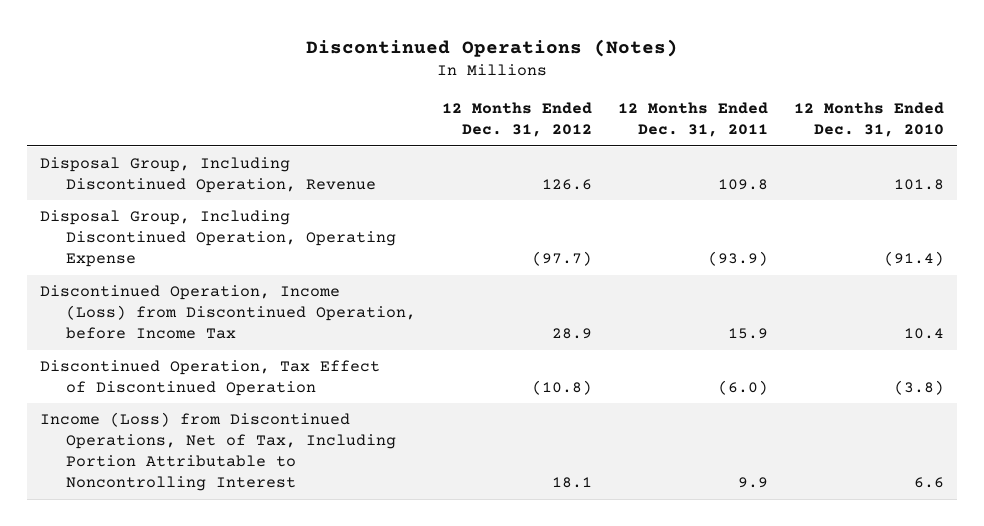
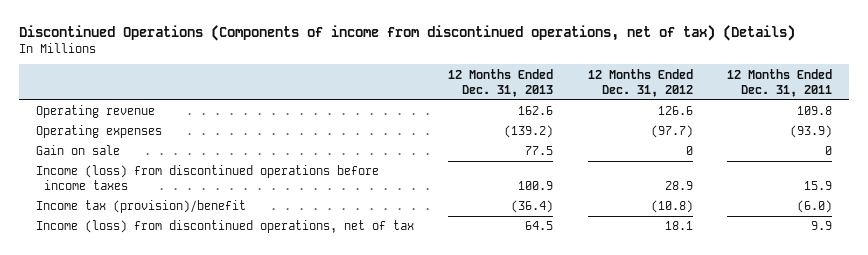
- Discontinued Operations (Notes)
+ Discontinued Operations (Components of income from discontinued operations, net of tax) (Details)
- | 12 Months Ended Dec. 31, 2012 | 12 Months Ended Dec. 31, 2011 | 12 Months Ended Dec. 31, 2010
+ | 12 Months Ended Dec. 31, 2013 | 12 Months Ended Dec. 31, 2012 | 12 Months Ended Dec. 31, 2011
- Disposal Group, Including Discontinued Operation, Revenue | 126.6 | 109.8 | 101.8
- Disposal Group, Including Discontinued Operation, Operating Expense | (97.7) | (93.9) | (91.4)
- Discontinued Operation, Income (Loss) from Discontinued Operation, before Income Tax | 28.9 | 15.9 | 10.4
- Discontinued Operation, Tax Effect of Discontinued Operation | (10.8) | (6.0) | (3.8)
- Income (Loss) from Discontinued Operations, Net of Tax, Including Portion Attributable to Noncontrolling Interest | 18.1 | 9.9 | 6.6
+ Operating revenue | 162.6 | 126.6 | 109.8
+ Operating expenses | (139.2) | (97.7) | (93.9)
+ Gain on sale | 77.5 | 0 | 0
+ Income (loss) from discontinued operations before income taxes | 100.9 | 28.9 | 15.9
+ Income tax (provision)/benefit | (36.4) | (10.8) | (6.0)
+ Income (loss) from discontinued operations, net of tax | 64.5 | 18.1 | 9.9

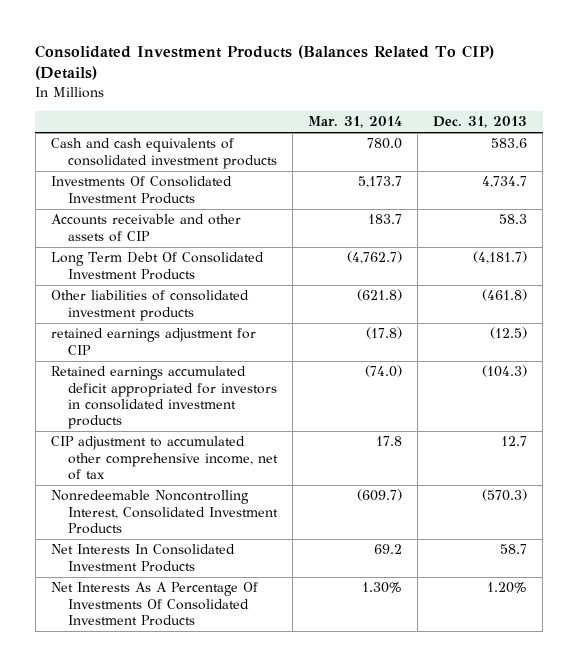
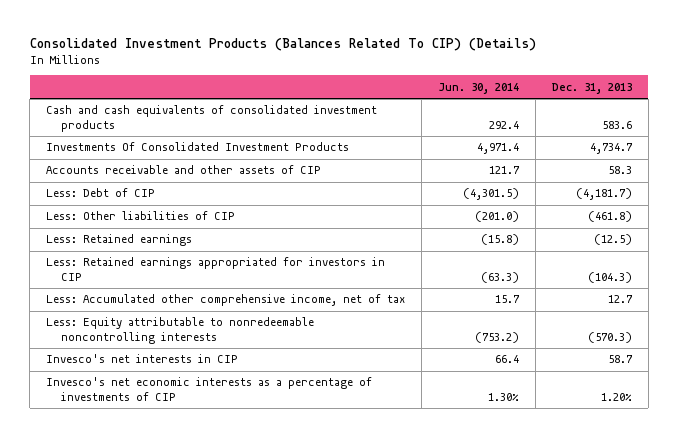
- | Mar. 31, 2014 | Dec. 31, 2013
+ | Jun. 30, 2014 | Dec. 31, 2013
- Long Term Debt Of Consolidated Investment Products | (4,762.7) | (4,181.7)
- Other liabilities of consolidated investment products | (621.8) | (461.8)
- retained earnings adjustment for CIP | (17.8) | (12.5)
- Retained earnings accumulated deficit appropriated for investors in consolidated investment products | (74.0) | (104.3)
- CIP adjustment to accumulated other comprehensive income, net of tax | 17.8 | 12.7
- Nonredeemable Noncontrolling Interest, Consolidated Investment Products | (609.7) | (570.3)
- Net Interests In Consolidated Investment Products | 69.2 | 58.7
- Net Interests As A Percentage Of Investments Of Consolidated Investment Products | 1.30% | 1.20%
+ Less: Debt of CIP | (4,301.5) | (4,181.7)
+ Less: Other liabilities of CIP | (201.0) | (461.8)
+ Less: Retained earnings | (15.8) | (12.5)
+ Less: Retained earnings appropriated for investors in CIP | (63.3) | (104.3)
+ Less: Accumulated other comprehensive income, net of tax | 15.7 | 12.7
+ Less: Equity attributable to nonredeemable noncontrolling interests | (753.2) | (570.3)
+ Invesco's net interests in CIP | 66.4 | 58.7
+ Invesco's net economic interests as a percentage of investments of CIP | 1.30% | 1.20%

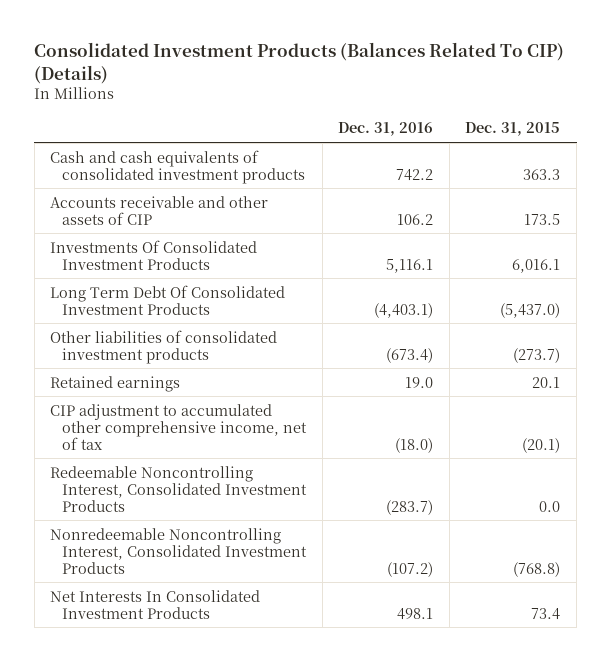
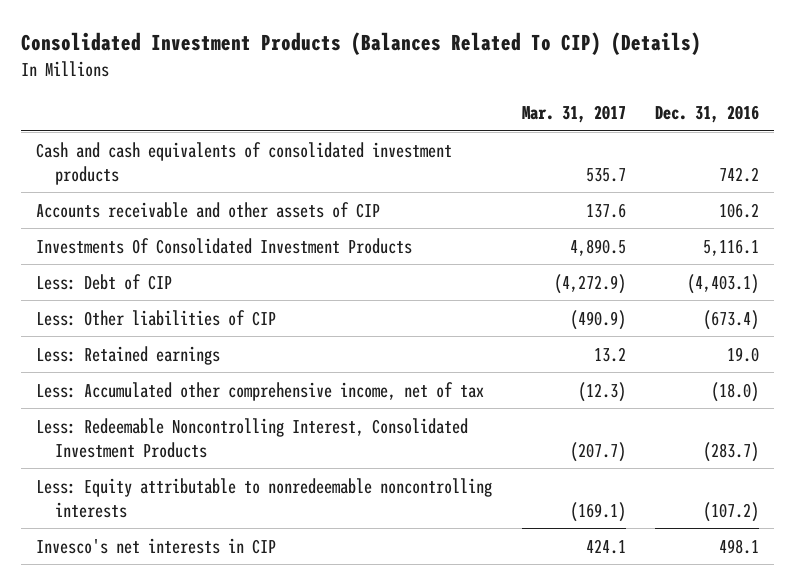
- | Dec. 31, 2016 | Dec. 31, 2015
+ | Mar. 31, 2017 | Dec. 31, 2016
- Long Term Debt Of Consolidated Investment Products | (4,403.1) | (5,437.0)
- Other liabilities of consolidated investment products | (673.4) | (273.7)
- Retained earnings | 19.0 | 20.1
- CIP adjustment to accumulated other comprehensive income, net of tax | (18.0) | (20.1)
- Redeemable Noncontrolling Interest, Consolidated Investment Products | (283.7) | 0.0
- Nonredeemable Noncontrolling Interest, Consolidated Investment Products | (107.2) | (768.8)
- Net Interests In Consolidated Investment Products | 498.1 | 73.4
+ Less: Debt of CIP | (4,272.9) | (4,403.1)
+ Less: Other liabilities of CIP | (490.9) | (673.4)
+ Less: Retained earnings | 13.2 | 19.0
+ Less: Accumulated other comprehensive income, net of tax | (12.3) | (18.0)
+ Less: Redeemable Noncontrolling Interest, Consolidated Investment Products | (207.7) | (283.7)
+ Less: Equity attributable to nonredeemable noncontrolling interests | (169.1) | (107.2)
+ Invesco's net interests in CIP | 424.1 | 498.1

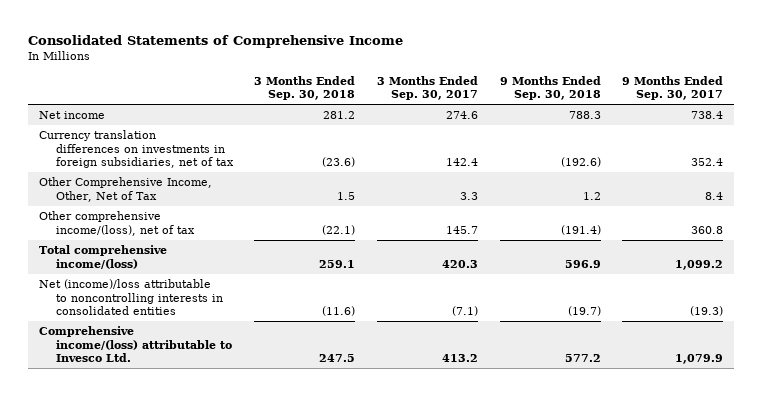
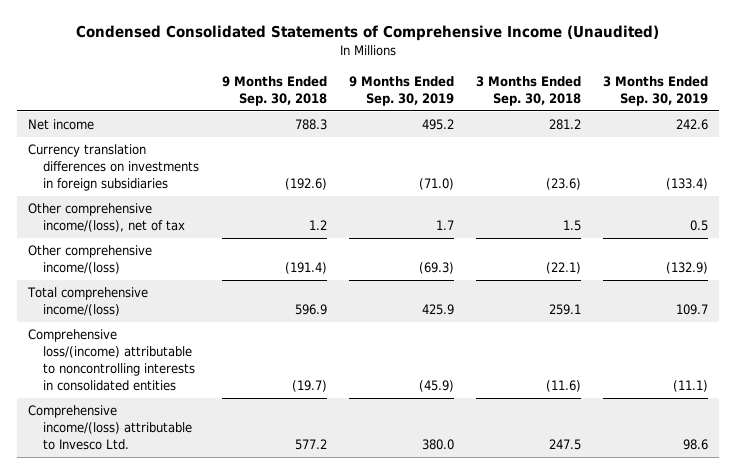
- Consolidated Statements of Comprehensive Income
+ Condensed Consolidated Statements of Comprehensive Income (Unaudited)
- | 3 Months Ended Sep. 30, 2018 | 3 Months Ended Sep. 30, 2017 | 9 Months Ended Sep. 30, 2018 | 9 Months Ended Sep. 30, 2017
+ | 9 Months Ended Sep. 30, 2018 | 9 Months Ended Sep. 30, 2019 | 3 Months Ended Sep. 30, 2018 | 3 Months Ended Sep. 30, 2019
- Currency translation differences on investments in foreign subsidiaries, net of tax | (23.6) | 142.4 | (192.6) | 352.4
- Other Comprehensive Income, Other, Net of Tax | 1.5 | 3.3 | 1.2 | 8.4
- Other comprehensive income/(loss), net of tax | (22.1) | 145.7 | (191.4) | 360.8
+ Currency translation differences on investments in foreign subsidiaries | (192.6) | (71.0) | (23.6) | (133.4)
+ Other comprehensive income/(loss), net of tax | 1.2 | 1.7 | 1.5 | 0.5
+ Other comprehensive income/(loss) | (191.4) | (69.3) | (22.1) | (132.9)
- Net (income)/loss attributable to noncontrolling interests in consolidated entities | (11.6) | (7.1) | (19.7) | (19.3)
+ Comprehensive loss/(income) attributable to noncontrolling interests in consolidated entities | (19.7) | (45.9) | (11.6) | (11.1)

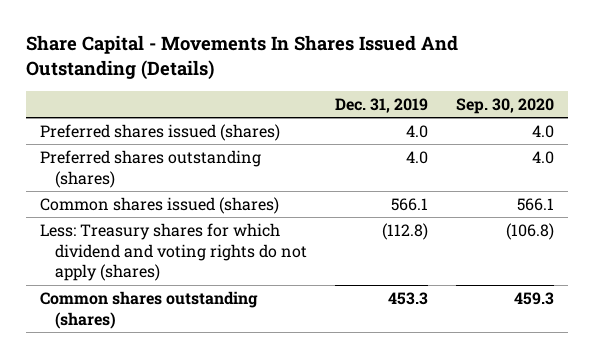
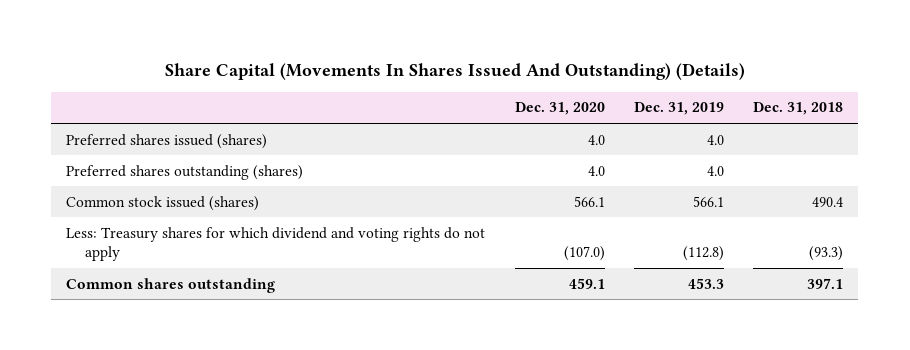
- Share Capital - Movements In Shares Issued And Outstanding (Details)
+ Share Capital (Movements In Shares Issued And Outstanding) (Details)
- | Dec. 31, 2019 | Sep. 30, 2020
+ | Dec. 31, 2020 | Dec. 31, 2019 | Dec. 31, 2018
- Common shares issued (shares) | 566.1 | 566.1
- Less: Treasury shares for which dividend and voting rights do not apply (shares) | (112.8) | (106.8)
- Common shares outstanding (shares) | 453.3 | 459.3
+ Common stock issued (shares) | 566.1 | 566.1 | 490.4
+ Less: Treasury shares for which dividend and voting rights do not apply | (107.0) | (112.8) | (93.3)
+ Common shares outstanding | 459.1 | 453.3 | 397.1

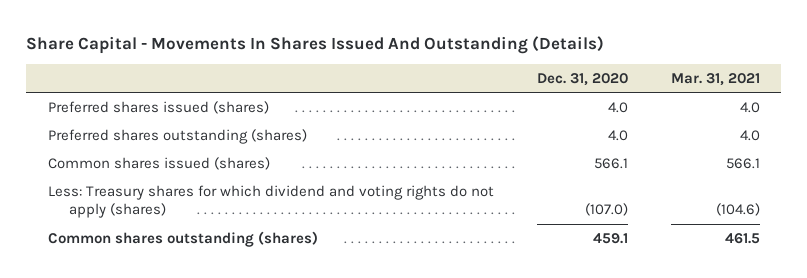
- Share Capital (Movements In Shares Issued And Outstanding) (Details)
+ Share Capital - Movements In Shares Issued And Outstanding (Details)
- | Dec. 31, 2020 | Dec. 31, 2019 | Dec. 31, 2018
+ | Dec. 31, 2020 | Mar. 31, 2021
- Common stock issued (shares) | 566.1 | 566.1 | 490.4
- Less: Treasury shares for which dividend and voting rights do not apply | (107.0) | (112.8) | (93.3)
- Common shares outstanding | 459.1 | 453.3 | 397.1
+ Common shares issued (shares) | 566.1 | 566.1
+ Less: Treasury shares for which dividend and voting rights do not apply (shares) | (107.0) | (104.6)
+ Common shares outstanding (shares) | 459.1 | 461.5

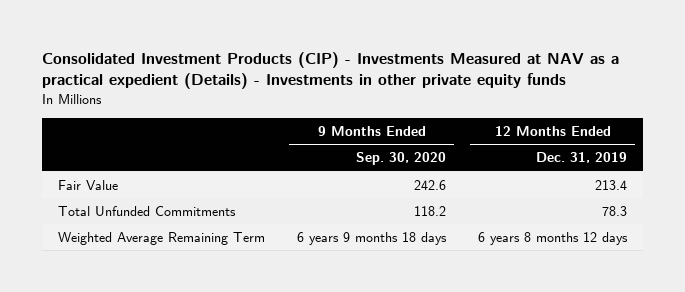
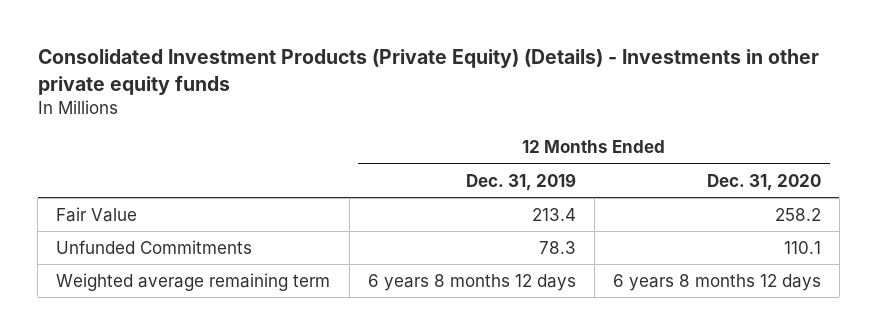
- Consolidated Investment Products (CIP) - Investments Measured at NAV as a practical expedient (Details) - Investments in other private equity funds
+ Consolidated Investment Products (Private Equity) (Details) - Investments in other private equity funds
- | 9 Months Ended Sep. 30, 2020 | 12 Months Ended Dec. 31, 2019
+ | 12 Months Ended Dec. 31, 2019 | 12 Months Ended Dec. 31, 2020
- Total Unfunded Commitments | 118.2 | 78.3
- Weighted Average Remaining Term | 6 years 9 months 18 days | 6 years 8 months 12 days
+ Unfunded Commitments | 78.3 | 110.1
+ Weighted average remaining term | 6 years 8 months 12 days | 6 years 8 months 12 days

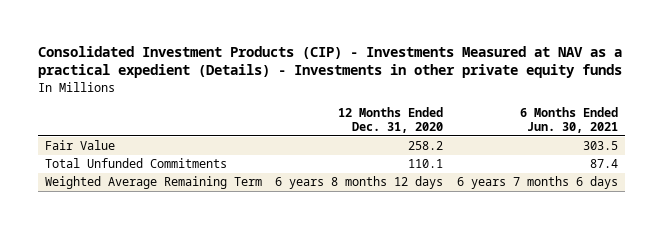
- Consolidated Investment Products (Private Equity) (Details) - Investments in other private equity funds
+ Consolidated Investment Products (CIP) - Investments Measured at NAV as a practical expedient (Details) - Investments in other private equity funds
- | 12 Months Ended Dec. 31, 2019 | 12 Months Ended Dec. 31, 2020
+ | 12 Months Ended Dec. 31, 2020 | 6 Months Ended Jun. 30, 2021
- Unfunded Commitments | 78.3 | 110.1
- Weighted average remaining term | 6 years 8 months 12 days | 6 years 8 months 12 days
+ Total Unfunded Commitments | 110.1 | 87.4
+ Weighted Average Remaining Term | 6 years 8 months 12 days | 6 years 7 months 6 days

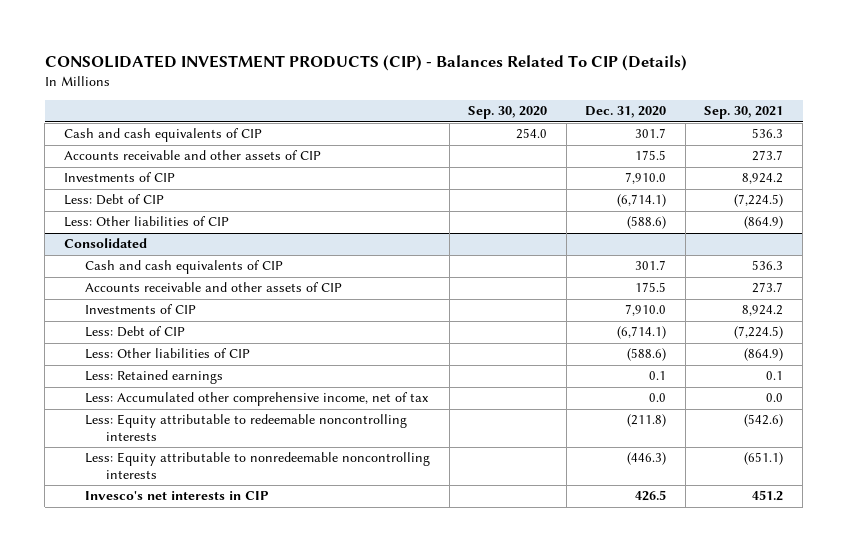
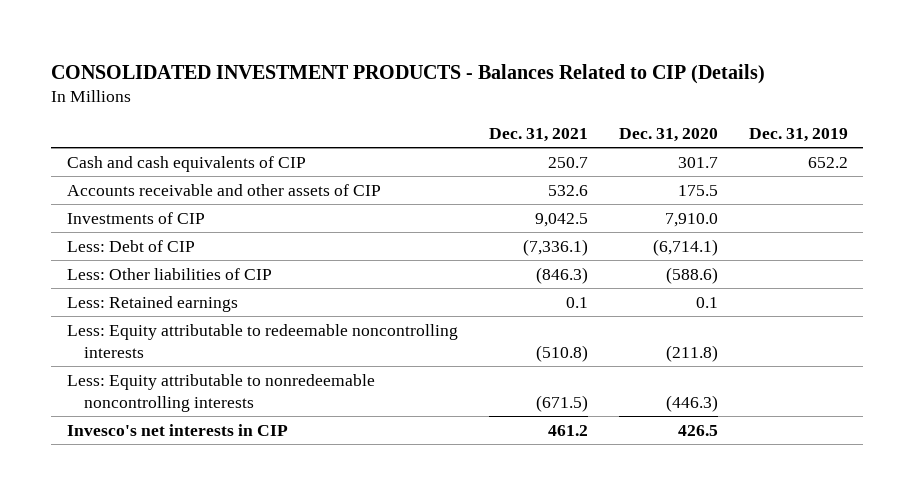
- CONSOLIDATED INVESTMENT PRODUCTS (CIP) - Balances Related To CIP (Details)
+ CONSOLIDATED INVESTMENT PRODUCTS - Balances Related to CIP (Details)
- | Sep. 30, 2020 | Dec. 31, 2020 | Sep. 30, 2021
+ | Dec. 31, 2021 | Dec. 31, 2020 | Dec. 31, 2019
- Consolidated
- Cash and cash equivalents of CIP | | 301.7 | 536.3
- Accounts receivable and other assets of CIP | | 175.5 | 273.7
- Investments of CIP | | 7,910.0 | 8,924.2
- Less: Debt of CIP | | (6,714.1) | (7,224.5)
- Less: Other liabilities of CIP | | (588.6) | (864.9)
- Less: Accumulated other comprehensive income, net of tax | | 0.0 | 0.0

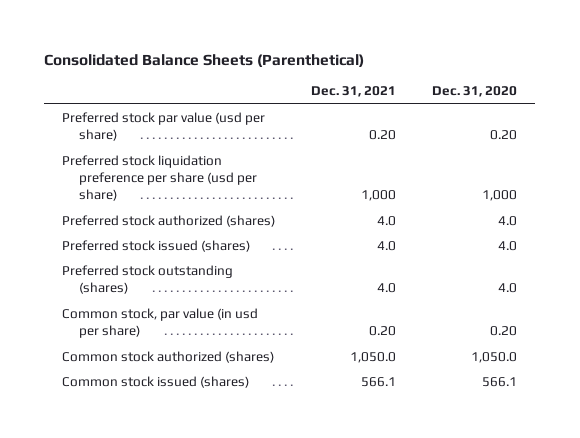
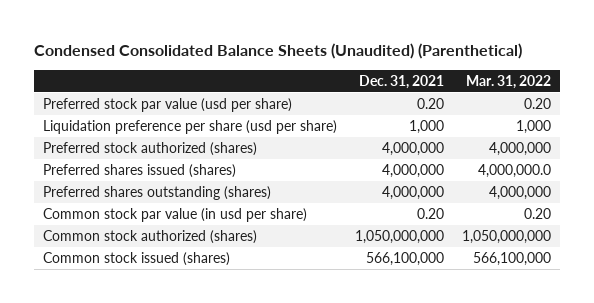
- Consolidated Balance Sheets (Parenthetical)
+ Condensed Consolidated Balance Sheets (Unaudited) (Parenthetical)
- | Dec. 31, 2021 | Dec. 31, 2020
+ | Dec. 31, 2021 | Mar. 31, 2022
- Preferred stock liquidation preference per share (usd per share) | 1,000 | 1,000
- Preferred stock authorized (shares) | 4.0 | 4.0
- Preferred stock issued (shares) | 4.0 | 4.0
- Preferred stock outstanding (shares) | 4.0 | 4.0
- Common stock, par value (in usd per share) | 0.20 | 0.20
- Common stock authorized (shares) | 1,050.0 | 1,050.0
- Common stock issued (shares) | 566.1 | 566.1
+ Liquidation preference per share (usd per share) | 1,000 | 1,000
+ Preferred stock authorized (shares) | 4,000,000 | 4,000,000
+ Preferred shares issued (shares) | 4,000,000 | 4,000,000.0
+ Preferred shares outstanding (shares) | 4,000,000 | 4,000,000
+ Common stock par value (in usd per share) | 0.20 | 0.20
+ Common stock authorized (shares) | 1,050,000,000 | 1,050,000,000
+ Common stock issued (shares) | 566,100,000 | 566,100,000

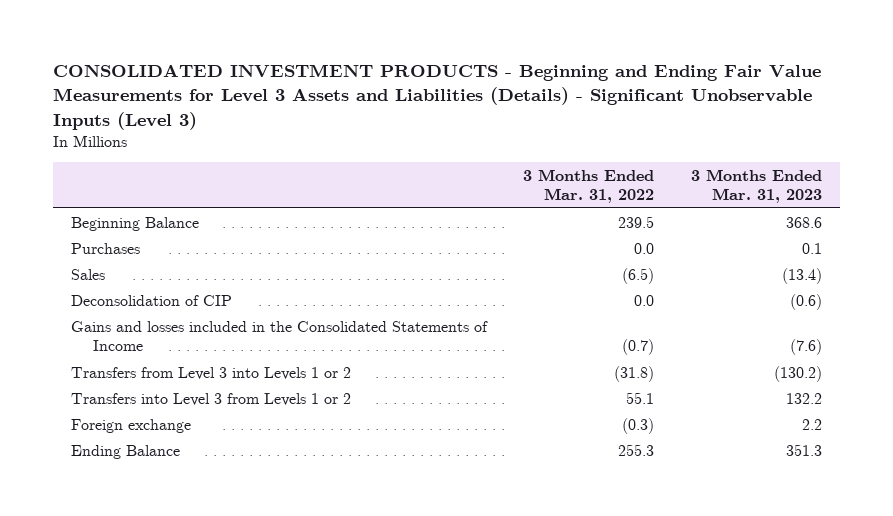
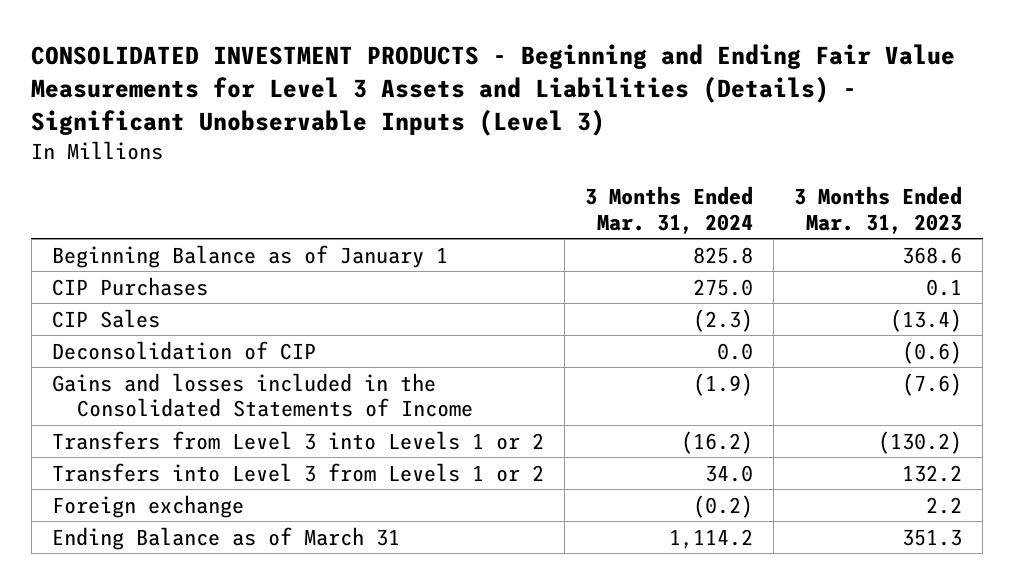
- | 3 Months Ended Mar. 31, 2022 | 3 Months Ended Mar. 31, 2023
+ | 3 Months Ended Mar. 31, 2024 | 3 Months Ended Mar. 31, 2023
- Beginning Balance | 239.5 | 368.6
- Purchases | 0.0 | 0.1
- Sales | (6.5) | (13.4)
+ Beginning Balance as of January 1 | 825.8 | 368.6
+ CIP Purchases | 275.0 | 0.1
+ CIP Sales | (2.3) | (13.4)
- Ending Balance | 255.3 | 351.3
+ Ending Balance as of March 31 | 1,114.2 | 351.3

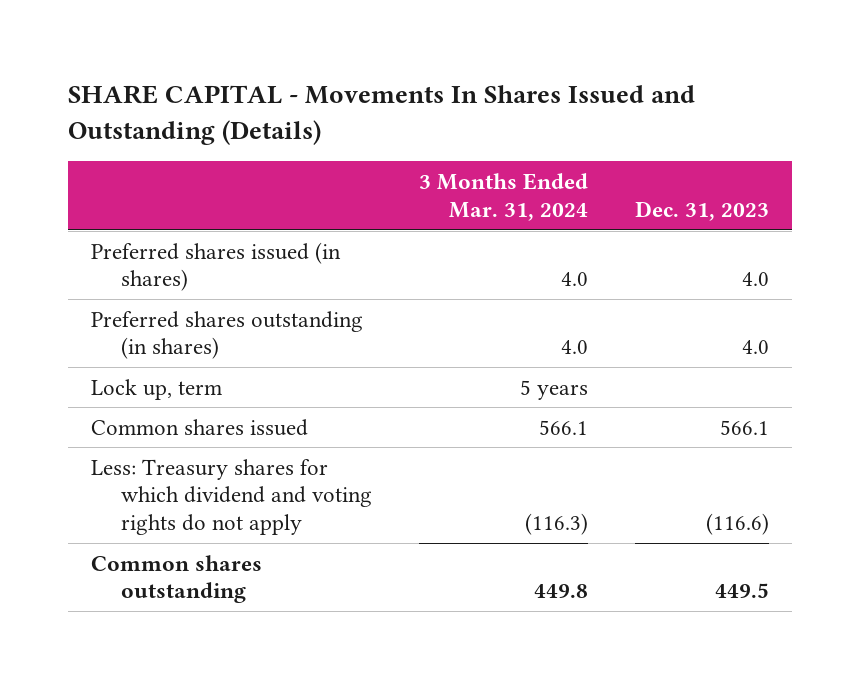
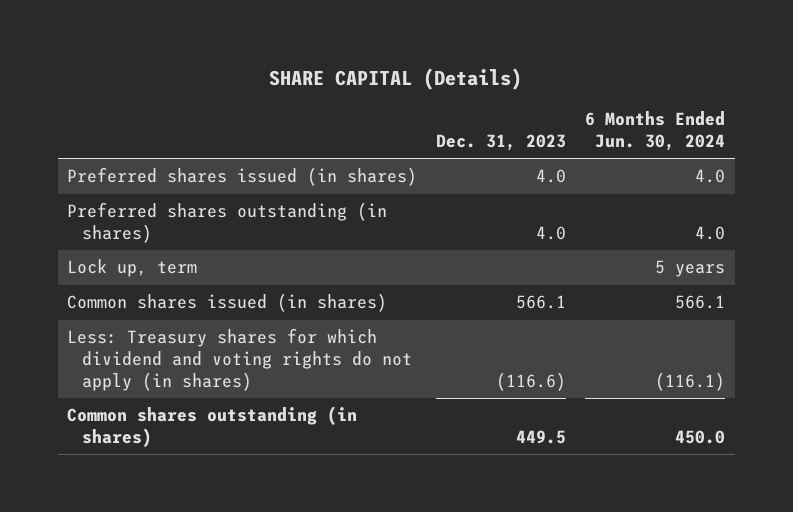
- SHARE CAPITAL - Movements In Shares Issued and Outstanding (Details)
+ SHARE CAPITAL (Details)
- | 3 Months Ended Mar. 31, 2024 | Dec. 31, 2023
+ | Dec. 31, 2023 | 6 Months Ended Jun. 30, 2024
- Common shares issued | 566.1 | 566.1
- Less: Treasury shares for which dividend and voting rights do not apply | (116.3) | (116.6)
- Common shares outstanding | 449.8 | 449.5
+ Common shares issued (in shares) | 566.1 | 566.1
+ Less: Treasury shares for which dividend and voting rights do not apply (in shares) | (116.6) | (116.1)
+ Common shares outstanding (in shares) | 449.5 | 450.0

